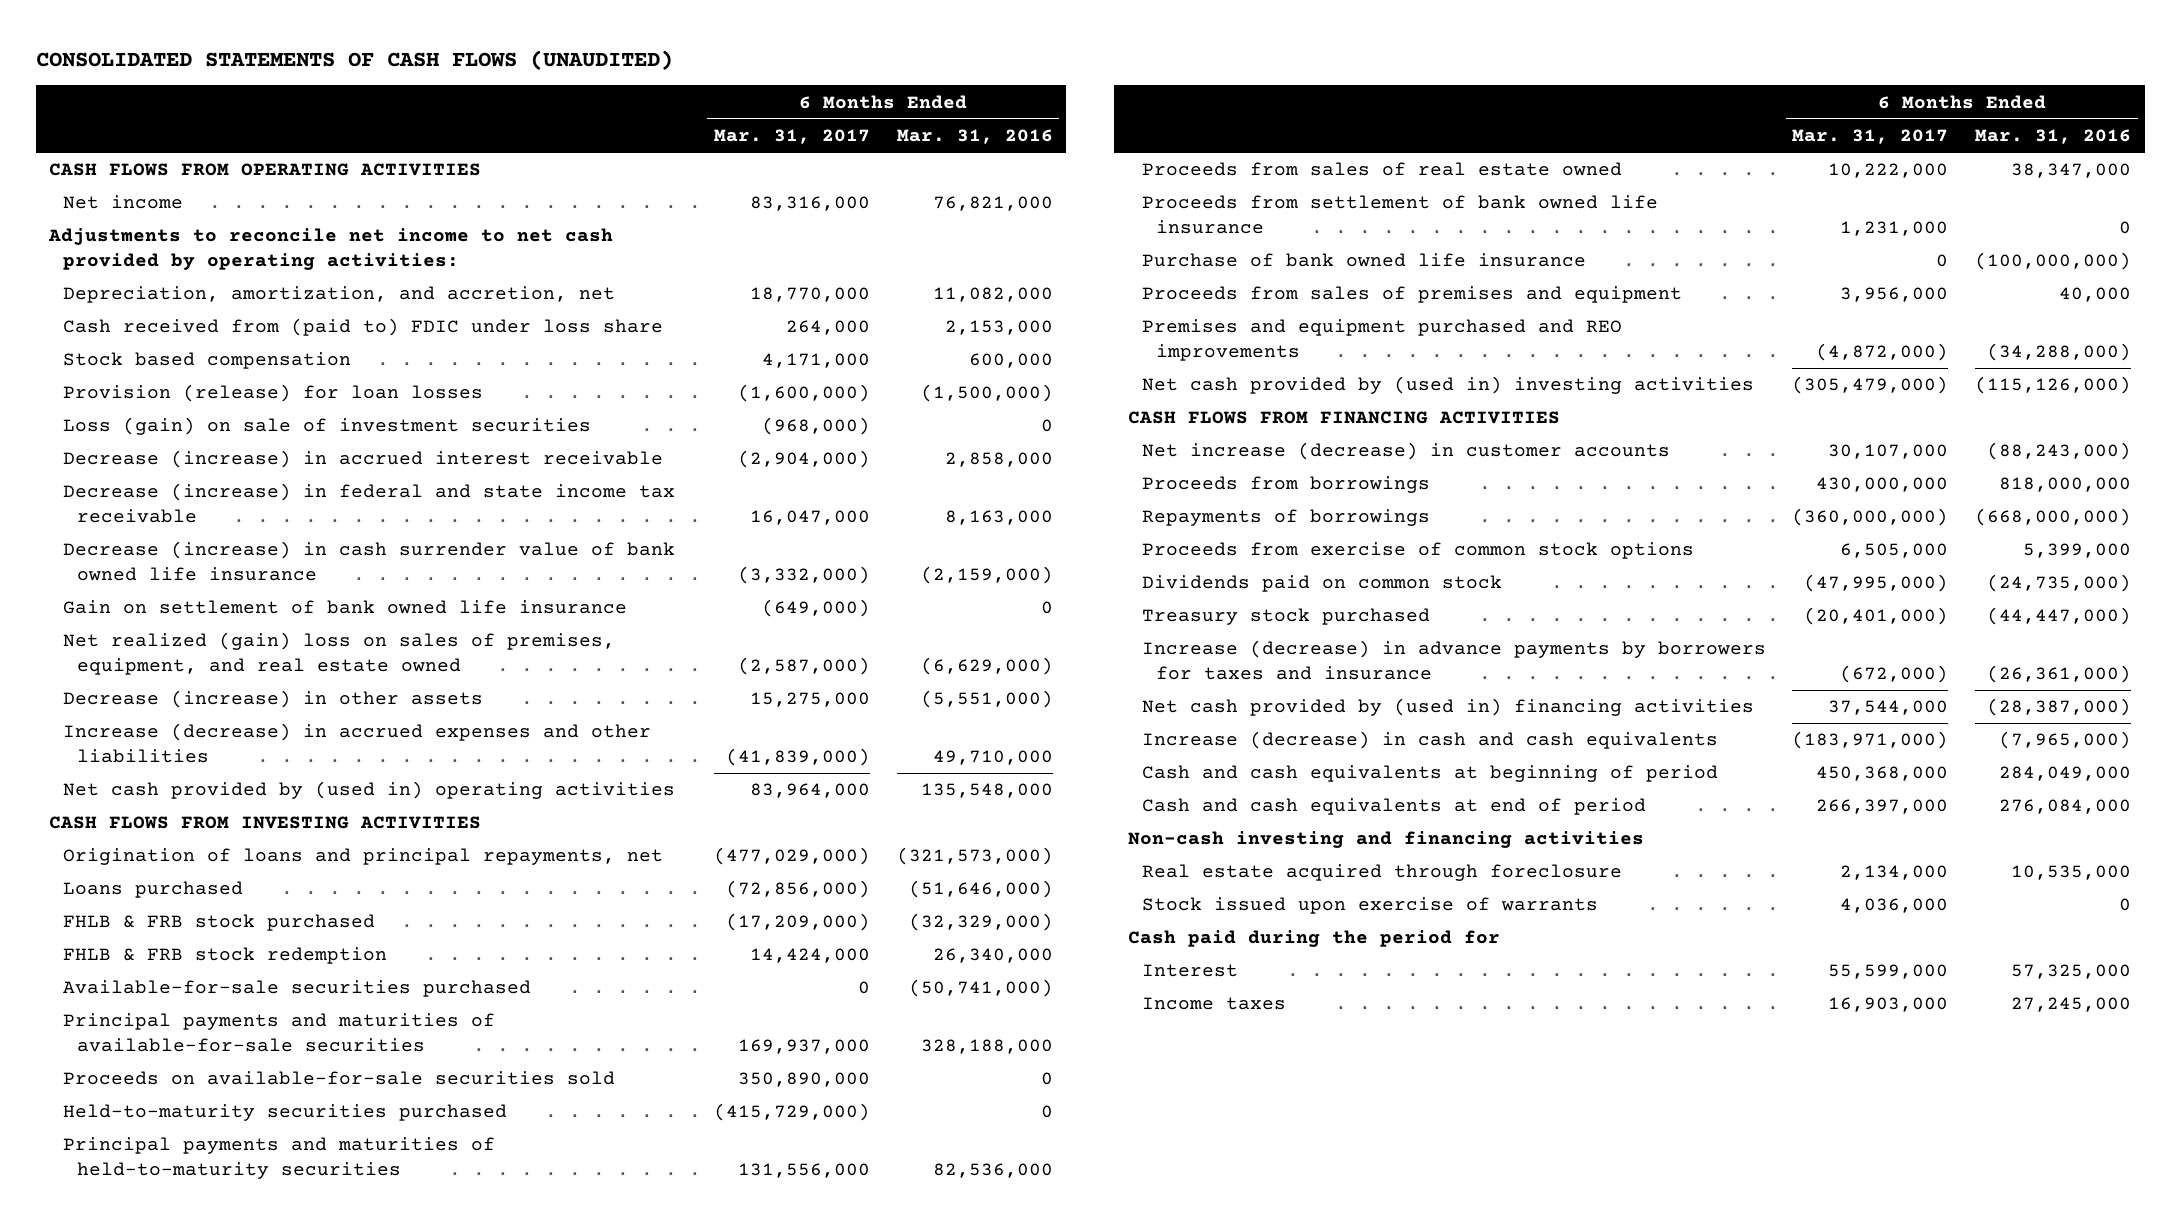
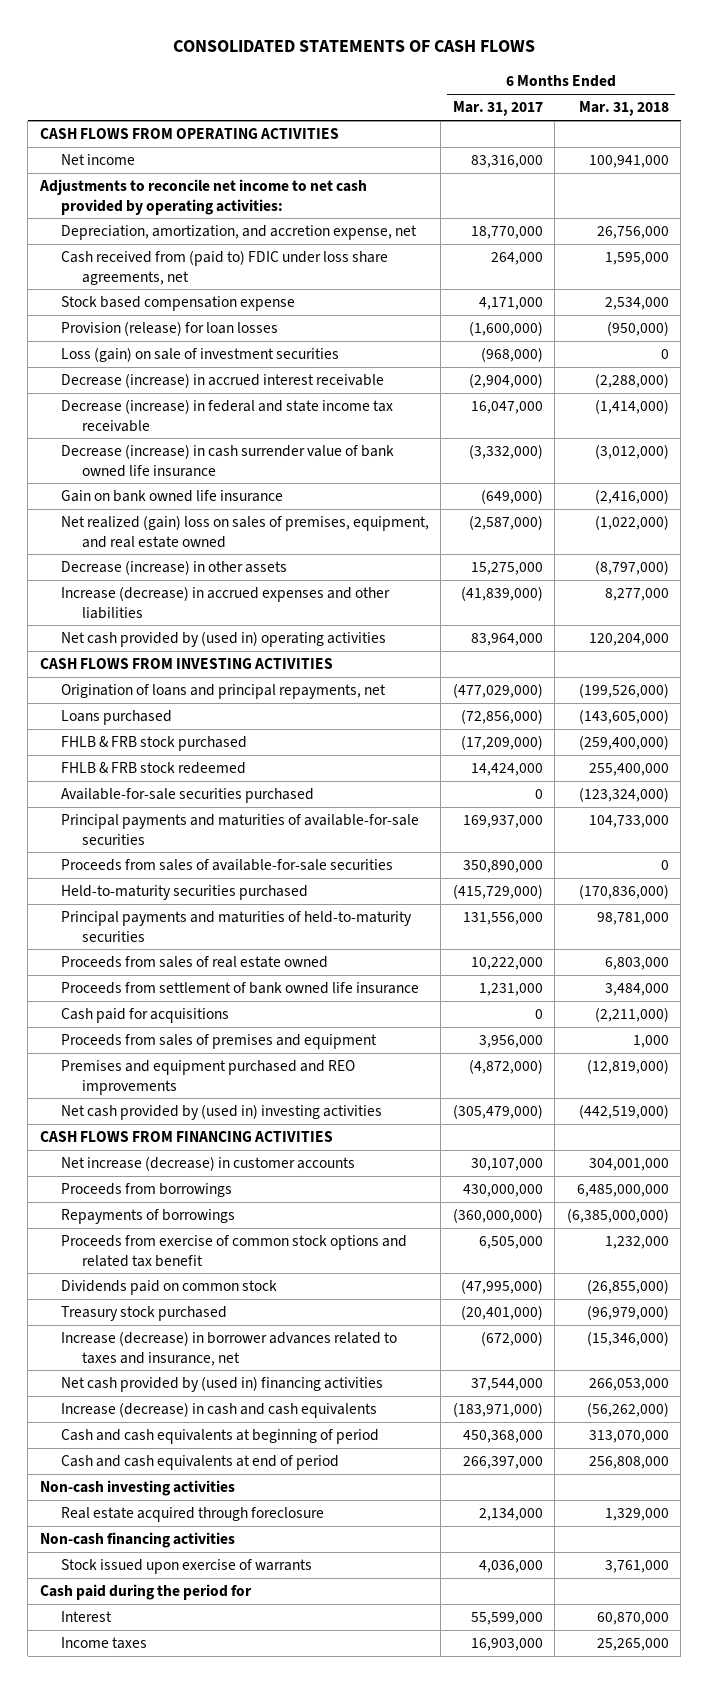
- CONSOLIDATED STATEMENTS OF CASH FLOWS (UNAUDITED)
+ CONSOLIDATED STATEMENTS OF CASH FLOWS
- | 6 Months Ended Mar. 31, 2017 | 6 Months Ended Mar. 31, 2016
+ | 6 Months Ended Mar. 31, 2017 | 6 Months Ended Mar. 31, 2018
- Depreciation, amortization, and accretion, net | 18,770,000 | 11,082,000
- Cash received from (paid to) FDIC under loss share | 264,000 | 2,153,000
- Stock based compensation | 4,171,000 | 600,000
+ Depreciation, amortization, and accretion expense, net | 18,770,000 | 26,756,000
+ Cash received from (paid to) FDIC under loss share agreements, net | 264,000 | 1,595,000
+ Stock based compensation expense | 4,171,000 | 2,534,000
- Gain on settlement of bank owned life insurance | (649,000) | 0
+ Gain on bank owned life insurance | (649,000) | (2,416,000)
- FHLB & FRB stock redemption | 14,424,000 | 26,340,000
+ FHLB & FRB stock redeemed | 14,424,000 | 255,400,000
- Proceeds on available-for-sale securities sold | 350,890,000 | 0
+ Proceeds from sales of available-for-sale securities | 350,890,000 | 0
- Purchase of bank owned life insurance | 0 | (100,000,000)
+ Cash paid for acquisitions | 0 | (2,211,000)
- Proceeds from exercise of common stock options | 6,505,000 | 5,399,000
+ Proceeds from exercise of common stock options and related tax benefit | 6,505,000 | 1,232,000
- Increase (decrease) in advance payments by borrowers for taxes and insurance | (672,000) | (26,361,000)
+ Increase (decrease) in borrower advances related to taxes and insurance, net | (672,000) | (15,346,000)
- Non-cash investing and financing activities
+ Non-cash investing activities
+ Non-cash financing activities

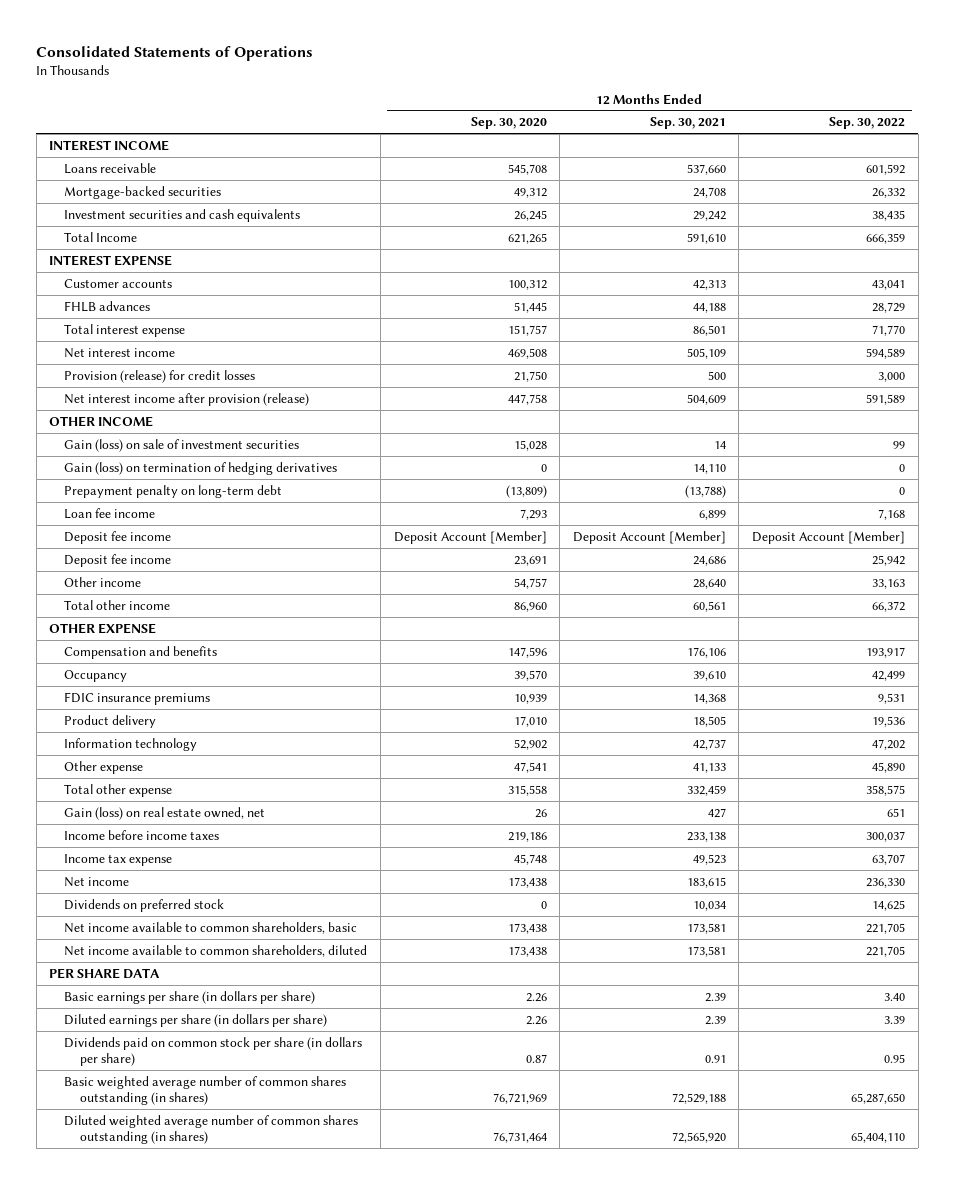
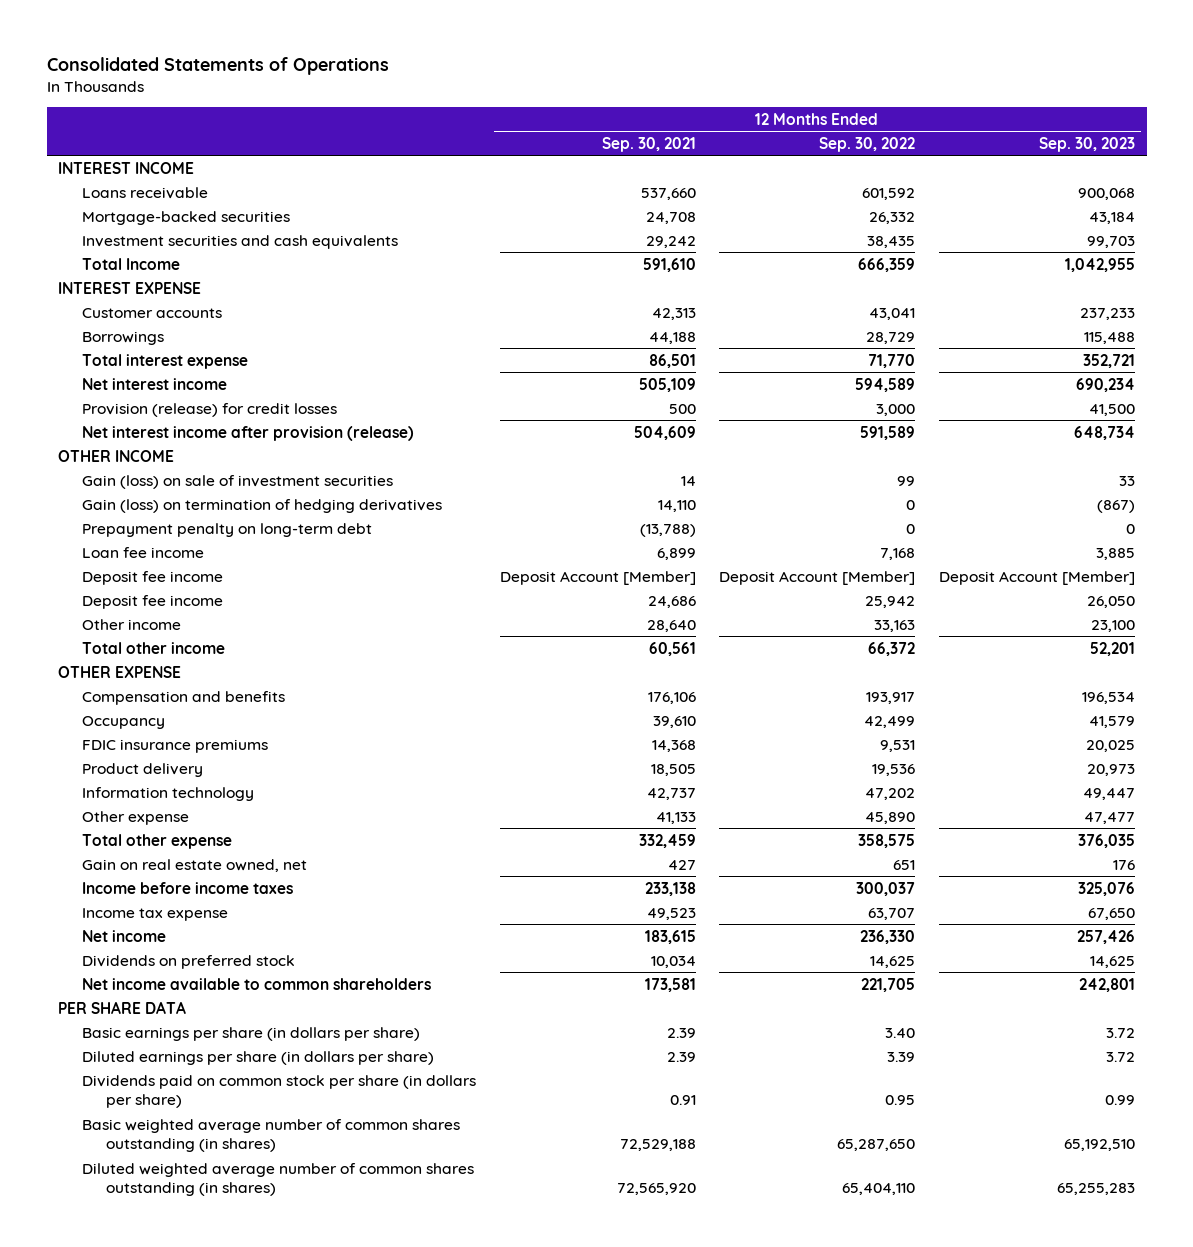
- | 12 Months Ended Sep. 30, 2020 | 12 Months Ended Sep. 30, 2021 | 12 Months Ended Sep. 30, 2022
+ | 12 Months Ended Sep. 30, 2021 | 12 Months Ended Sep. 30, 2022 | 12 Months Ended Sep. 30, 2023
- FHLB advances | 51,445 | 44,188 | 28,729
+ Borrowings | 44,188 | 28,729 | 115,488
- Gain (loss) on real estate owned, net | 26 | 427 | 651
+ Gain on real estate owned, net | 427 | 651 | 176
- Net income available to common shareholders, basic | 173,438 | 173,581 | 221,705
- Net income available to common shareholders, diluted | 173,438 | 173,581 | 221,705
+ Net income available to common shareholders | 173,581 | 221,705 | 242,801

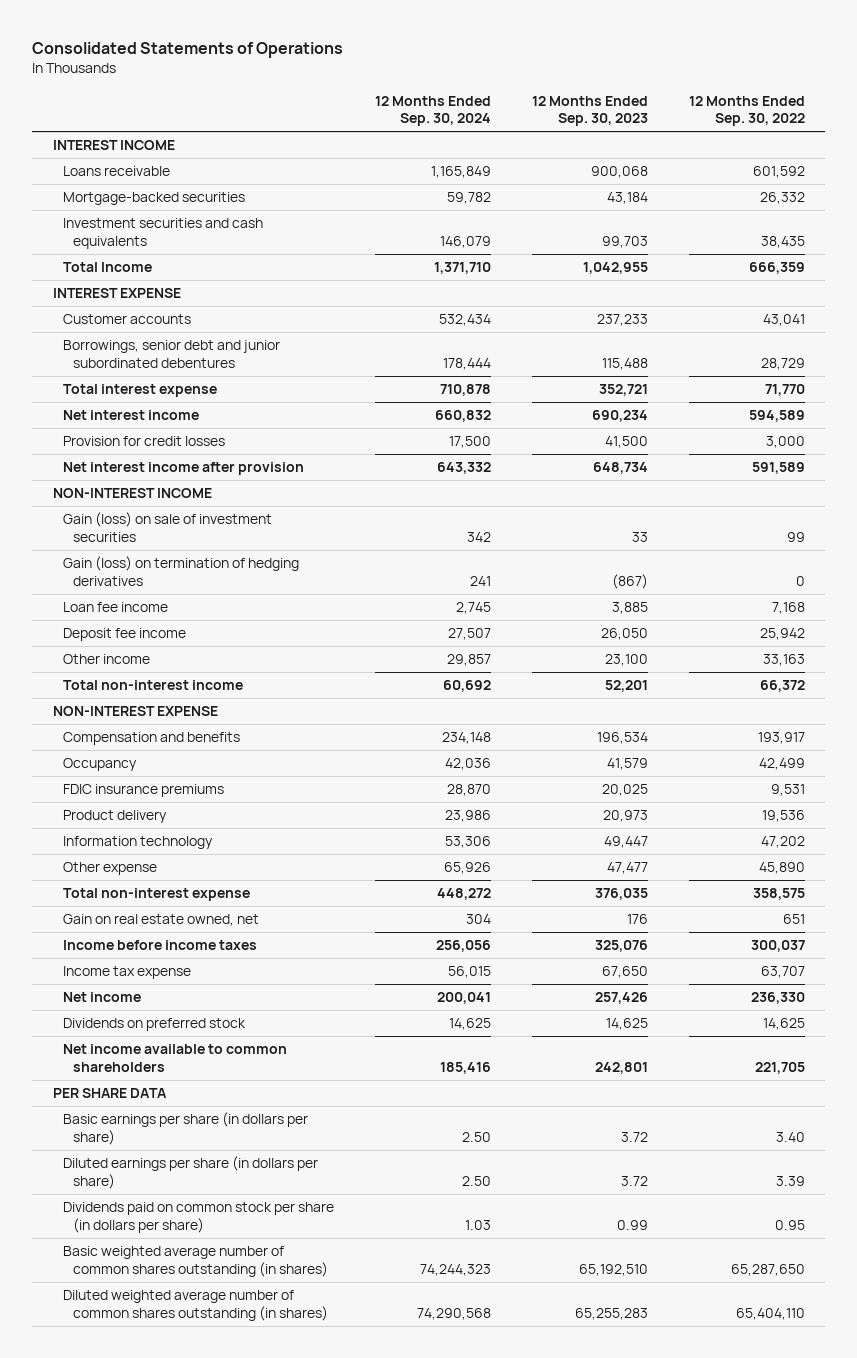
- | 12 Months Ended Sep. 30, 2021 | 12 Months Ended Sep. 30, 2022 | 12 Months Ended Sep. 30, 2023
+ | 12 Months Ended Sep. 30, 2024 | 12 Months Ended Sep. 30, 2023 | 12 Months Ended Sep. 30, 2022
- Borrowings | 44,188 | 28,729 | 115,488
+ Borrowings, senior debt and junior subordinated debentures | 178,444 | 115,488 | 28,729
- Provision (release) for credit losses | 500 | 3,000 | 41,500
- Net interest income after provision (release) | 504,609 | 591,589 | 648,734
- OTHER INCOME
+ Provision for credit losses | 17,500 | 41,500 | 3,000
+ Net interest income after provision | 643,332 | 648,734 | 591,589
+ NON-INTEREST INCOME
- Prepayment penalty on long-term debt | (13,788) | 0 | 0
- Deposit fee income | Deposit Account [Member] | Deposit Account [Member] | Deposit Account [Member]
- Total other income | 60,561 | 66,372 | 52,201
- OTHER EXPENSE
+ Total non-interest income | 60,692 | 52,201 | 66,372
+ NON-INTEREST EXPENSE
- Total other expense | 332,459 | 358,575 | 376,035
+ Total non-interest expense | 448,272 | 376,035 | 358,575

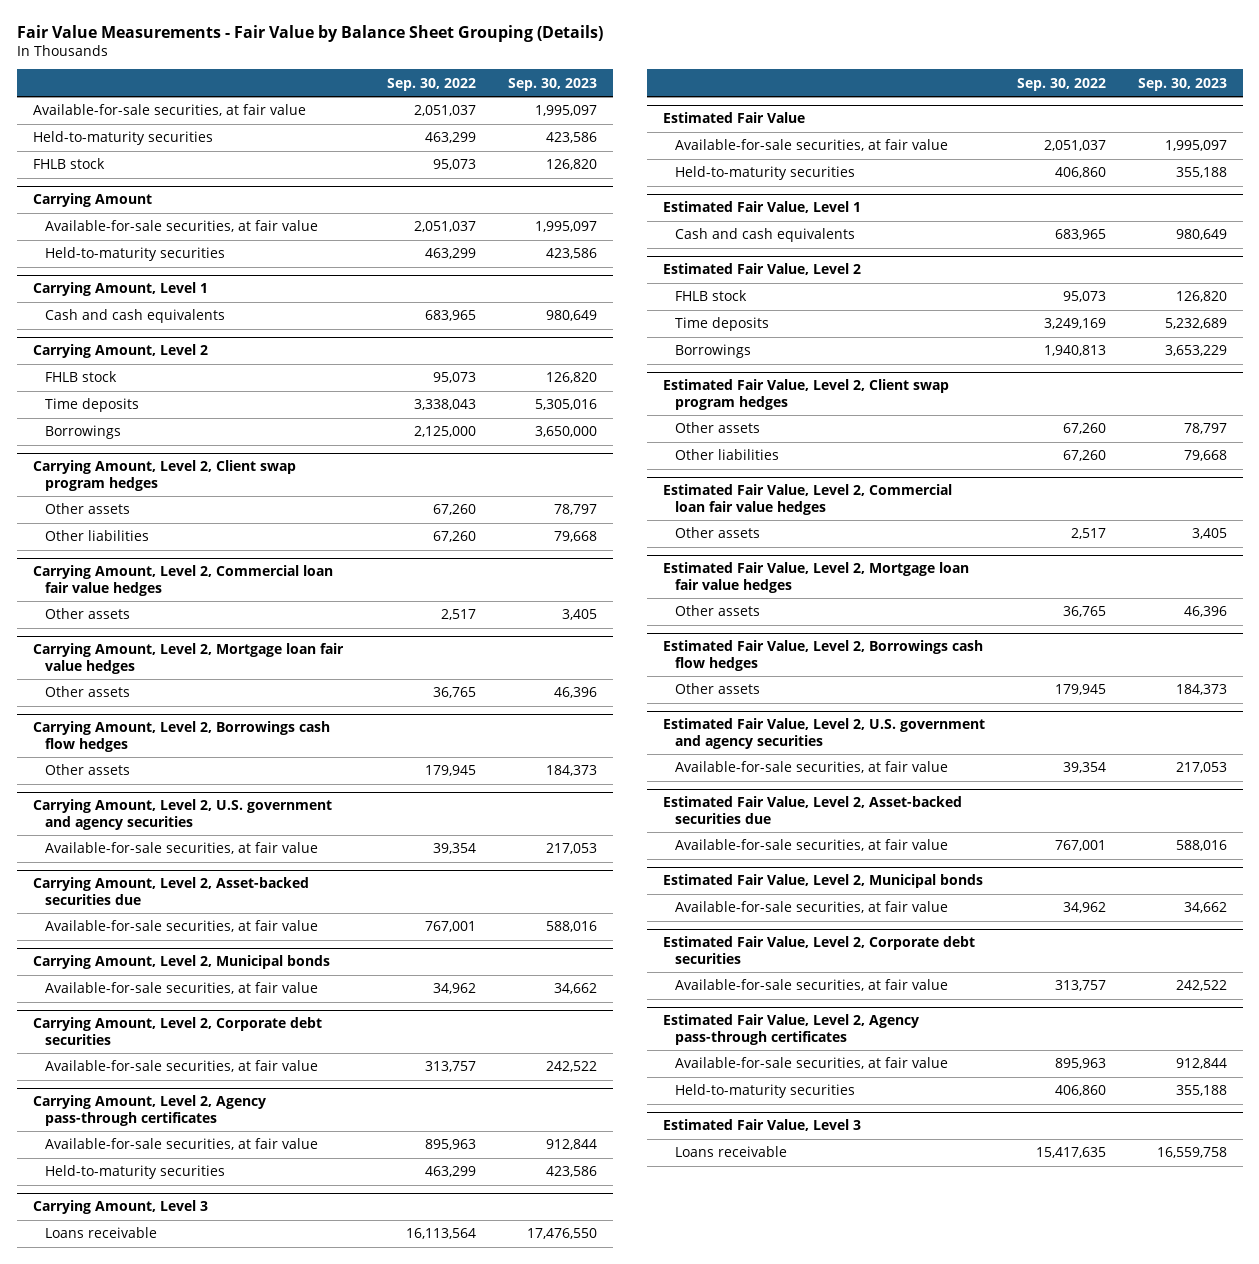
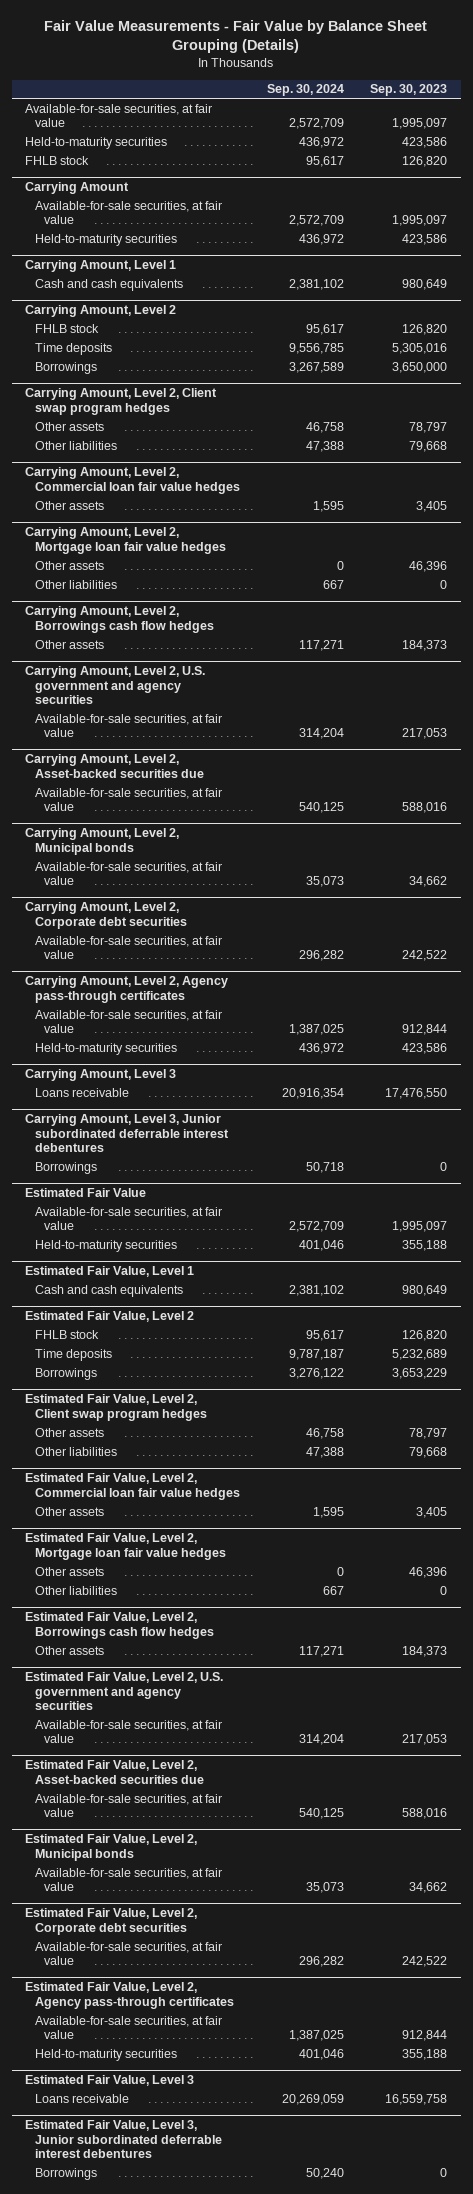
- | Sep. 30, 2022 | Sep. 30, 2023
+ | Sep. 30, 2024 | Sep. 30, 2023
@ Carrying Amount, Level 2, Mortgage loan fair value hedges
+ Other liabilities | 667 | 0
+ Carrying Amount, Level 3, Junior subordinated deferrable interest debentures
+ Borrowings | 50,718 | 0
@ Estimated Fair Value, Level 2, Mortgage loan fair value hedges
+ Other liabilities | 667 | 0
+ Estimated Fair Value, Level 3, Junior subordinated deferrable interest debentures
+ Borrowings | 50,240 | 0

